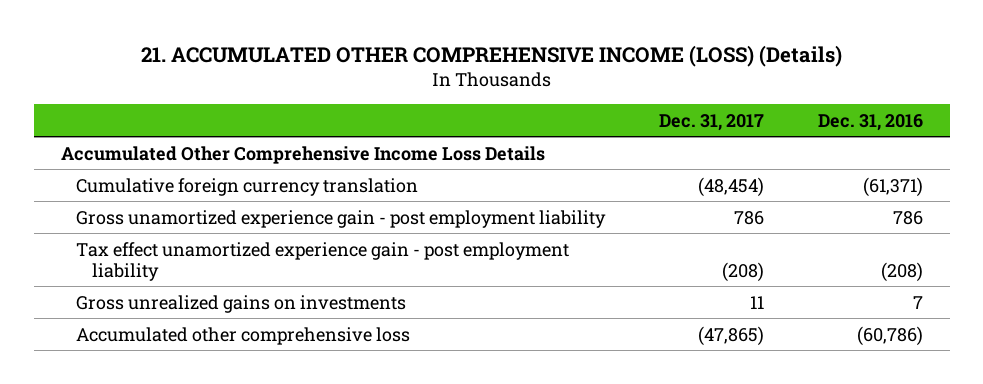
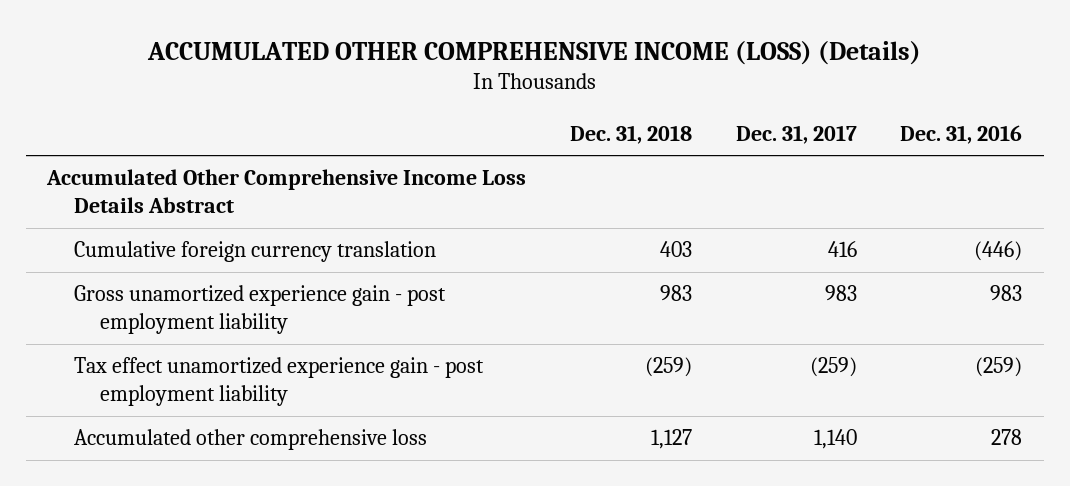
- 21. ACCUMULATED OTHER COMPREHENSIVE INCOME (LOSS) (Details)
+ ACCUMULATED OTHER COMPREHENSIVE INCOME (LOSS) (Details)
- | Dec. 31, 2017 | Dec. 31, 2016
+ | Dec. 31, 2018 | Dec. 31, 2017 | Dec. 31, 2016
- Accumulated Other Comprehensive Income Loss Details
- Cumulative foreign currency translation | (48,454) | (61,371)
- Gross unamortized experience gain - post employment liability | 786 | 786
- Tax effect unamortized experience gain - post employment liability | (208) | (208)
- Gross unrealized gains on investments | 11 | 7
- Accumulated other comprehensive loss | (47,865) | (60,786)
+ Accumulated Other Comprehensive Income Loss Details Abstract
+ Cumulative foreign currency translation | 403 | 416 | (446)
+ Gross unamortized experience gain - post employment liability | 983 | 983 | 983
+ Tax effect unamortized experience gain - post employment liability | (259) | (259) | (259)
+ Accumulated other comprehensive loss | 1,127 | 1,140 | 278

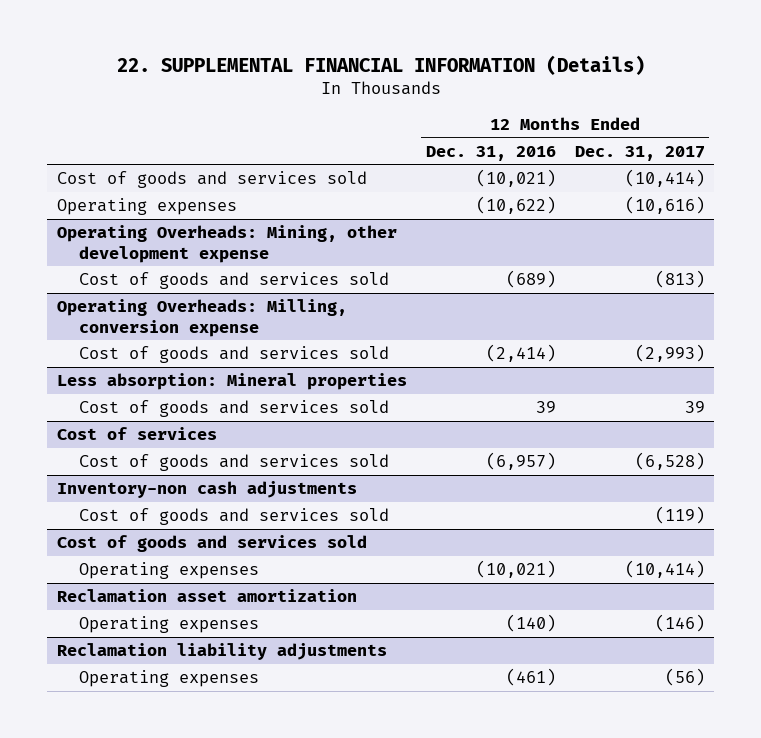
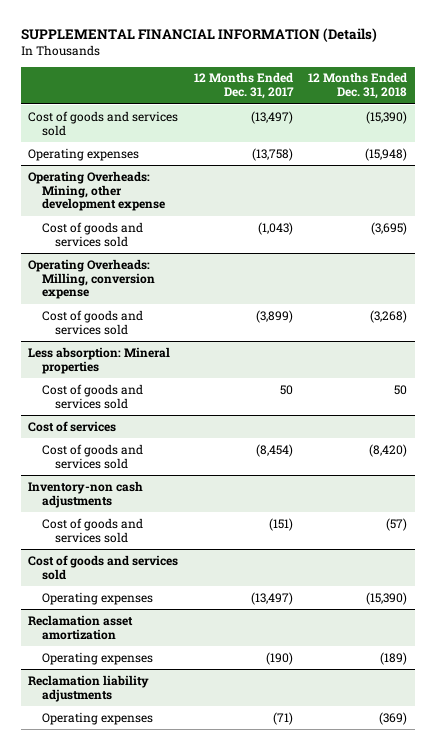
- 22. SUPPLEMENTAL FINANCIAL INFORMATION (Details)
+ SUPPLEMENTAL FINANCIAL INFORMATION (Details)
- | 12 Months Ended Dec. 31, 2016 | 12 Months Ended Dec. 31, 2017
+ | 12 Months Ended Dec. 31, 2017 | 12 Months Ended Dec. 31, 2018
- Cost of goods and services sold | (10,021) | (10,414)
- Operating expenses | (10,622) | (10,616)
+ Cost of goods and services sold | (13,497) | (15,390)
+ Operating expenses | (13,758) | (15,948)
@ Operating Overheads: Mining, other development expense
- Cost of goods and services sold | (689) | (813)
+ Cost of goods and services sold | (1,043) | (3,695)
@ Operating Overheads: Milling, conversion expense
- Cost of goods and services sold | (2,414) | (2,993)
+ Cost of goods and services sold | (3,899) | (3,268)
@ Less absorption: Mineral properties
- Cost of goods and services sold | 39 | 39
+ Cost of goods and services sold | 50 | 50
@ Cost of services
- Cost of goods and services sold | (6,957) | (6,528)
+ Cost of goods and services sold | (8,454) | (8,420)
@ Inventory-non cash adjustments
- Cost of goods and services sold | | (119)
+ Cost of goods and services sold | (151) | (57)
@ Cost of goods and services sold
- Operating expenses | (10,021) | (10,414)
+ Operating expenses | (13,497) | (15,390)
@ Reclamation asset amortization
- Operating expenses | (140) | (146)
+ Operating expenses | (190) | (189)
@ Reclamation liability adjustments
- Operating expenses | (461) | (56)
+ Operating expenses | (71) | (369)

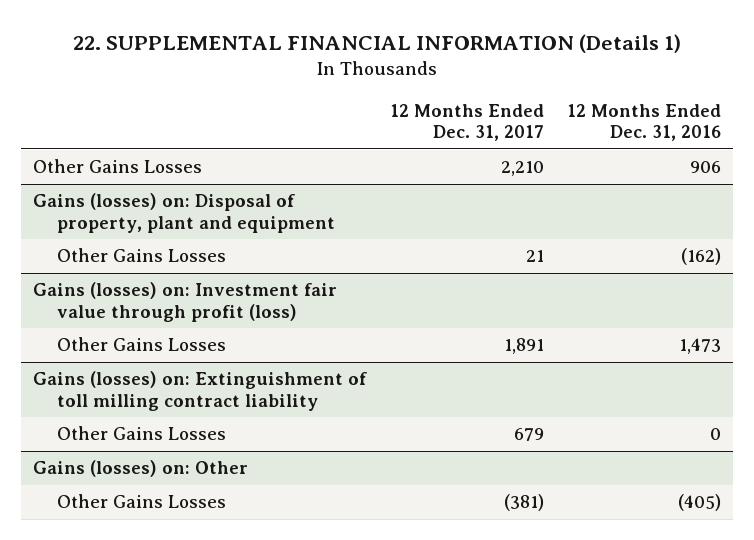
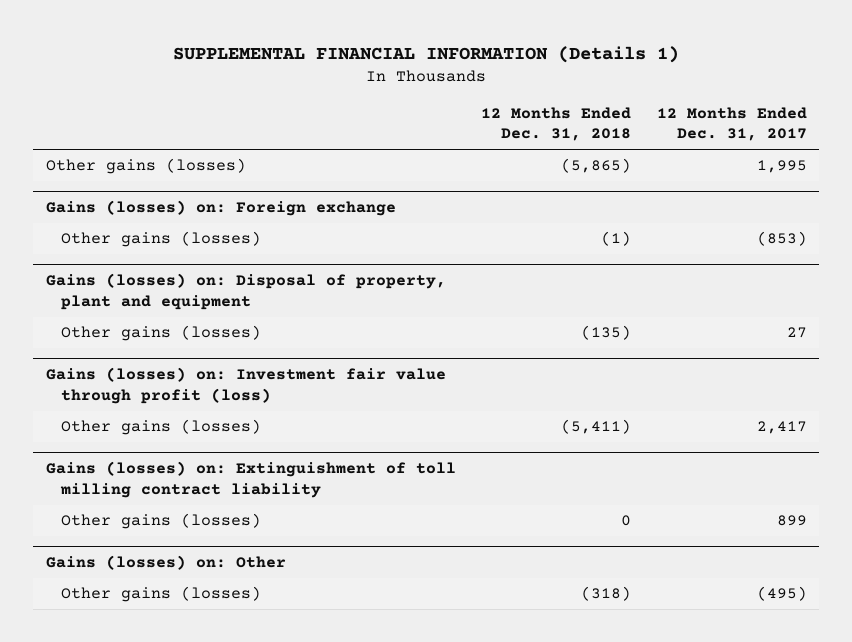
- 22. SUPPLEMENTAL FINANCIAL INFORMATION (Details 1)
+ SUPPLEMENTAL FINANCIAL INFORMATION (Details 1)
- | 12 Months Ended Dec. 31, 2017 | 12 Months Ended Dec. 31, 2016
+ | 12 Months Ended Dec. 31, 2018 | 12 Months Ended Dec. 31, 2017
- Other Gains Losses | 2,210 | 906
+ Other gains (losses) | (5,865) | 1,995
+ Gains (losses) on: Foreign exchange
+ Other gains (losses) | (1) | (853)
@ Gains (losses) on: Disposal of property, plant and equipment
- Other Gains Losses | 21 | (162)
+ Other gains (losses) | (135) | 27
@ Gains (losses) on: Investment fair value through profit (loss)
- Other Gains Losses | 1,891 | 1,473
+ Other gains (losses) | (5,411) | 2,417
@ Gains (losses) on: Extinguishment of toll milling contract liability
- Other Gains Losses | 679 | 0
+ Other gains (losses) | 0 | 899
@ Gains (losses) on: Other
- Other Gains Losses | (381) | (405)
+ Other gains (losses) | (318) | (495)

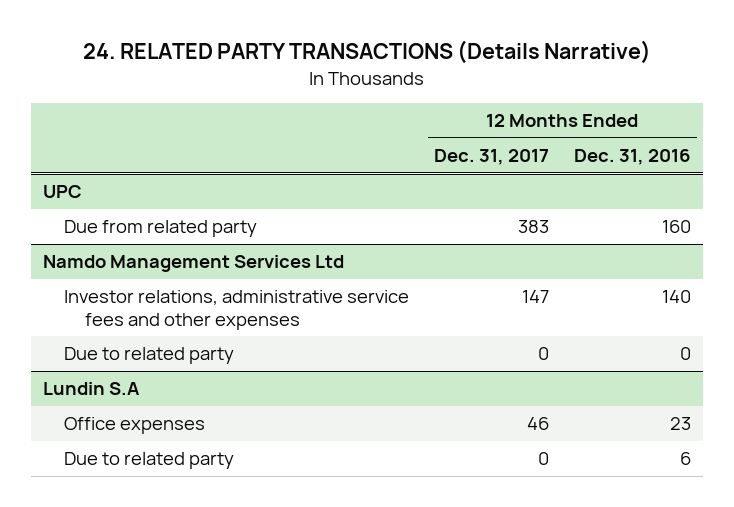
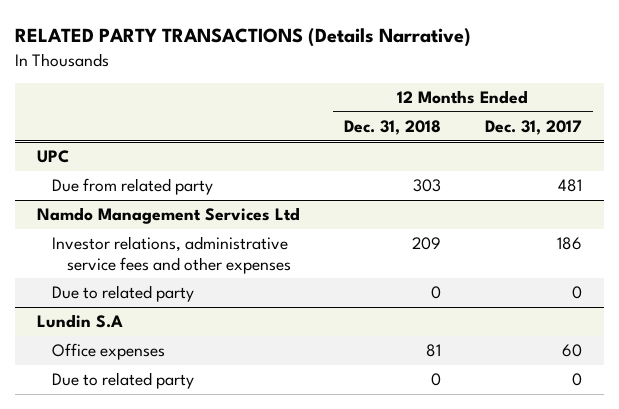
- 24. RELATED PARTY TRANSACTIONS (Details Narrative)
+ RELATED PARTY TRANSACTIONS (Details Narrative)
- | 12 Months Ended Dec. 31, 2017 | 12 Months Ended Dec. 31, 2016
+ | 12 Months Ended Dec. 31, 2018 | 12 Months Ended Dec. 31, 2017
@ UPC
- Due from related party | 383 | 160
+ Due from related party | 303 | 481
@ Namdo Management Services Ltd
- Investor relations, administrative service fees and other expenses | 147 | 140
+ Investor relations, administrative service fees and other expenses | 209 | 186
@ Lundin S.A
- Office expenses | 46 | 23
+ Office expenses | 81 | 60

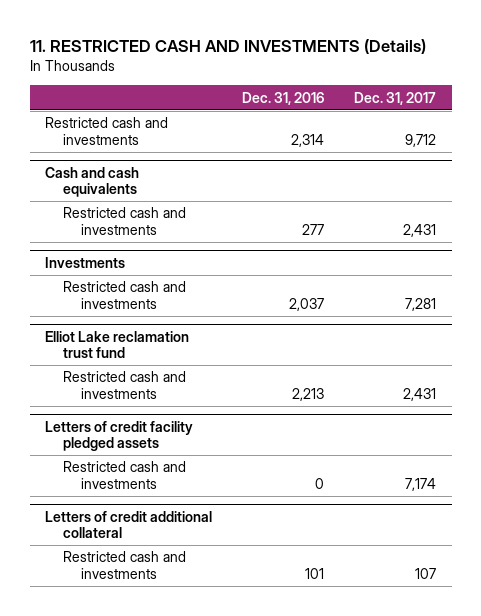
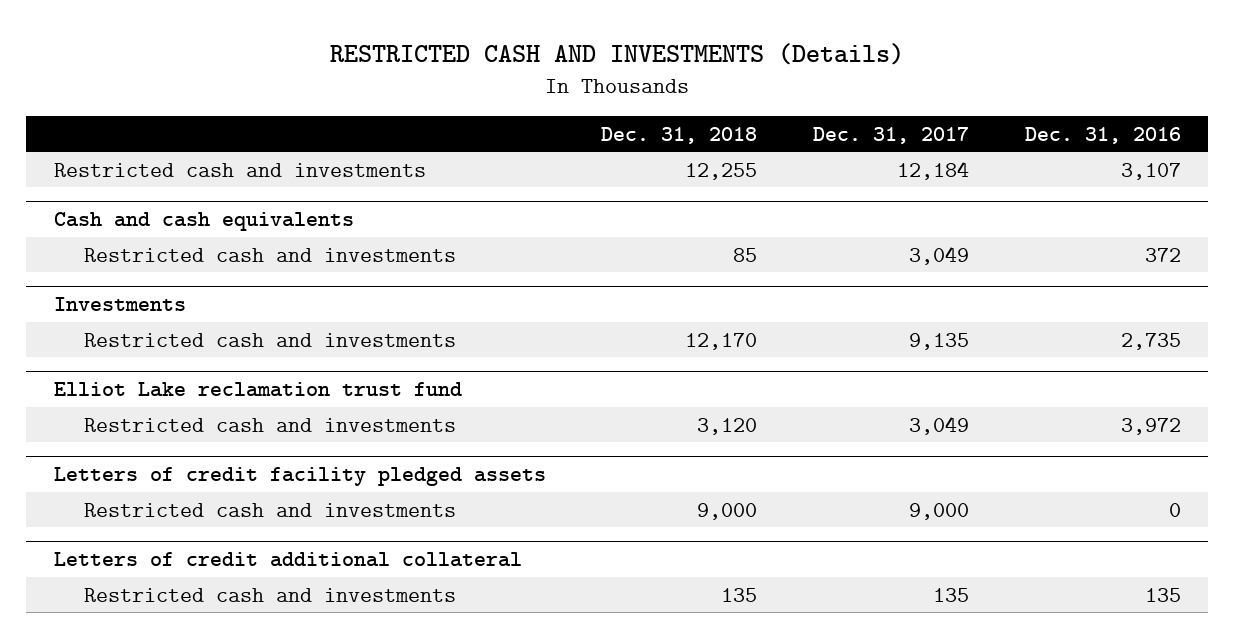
- 11. RESTRICTED CASH AND INVESTMENTS (Details)
+ RESTRICTED CASH AND INVESTMENTS (Details)
- | Dec. 31, 2016 | Dec. 31, 2017
+ | Dec. 31, 2018 | Dec. 31, 2017 | Dec. 31, 2016
- Restricted cash and investments | 2,314 | 9,712
+ Restricted cash and investments | 12,255 | 12,184 | 3,107
@ Cash and cash equivalents
- Restricted cash and investments | 277 | 2,431
+ Restricted cash and investments | 85 | 3,049 | 372
@ Investments
- Restricted cash and investments | 2,037 | 7,281
+ Restricted cash and investments | 12,170 | 9,135 | 2,735
@ Elliot Lake reclamation trust fund
- Restricted cash and investments | 2,213 | 2,431
+ Restricted cash and investments | 3,120 | 3,049 | 3,972
@ Letters of credit facility pledged assets
- Restricted cash and investments | 0 | 7,174
+ Restricted cash and investments | 9,000 | 9,000 | 0
@ Letters of credit additional collateral
- Restricted cash and investments | 101 | 107
+ Restricted cash and investments | 135 | 135 | 135

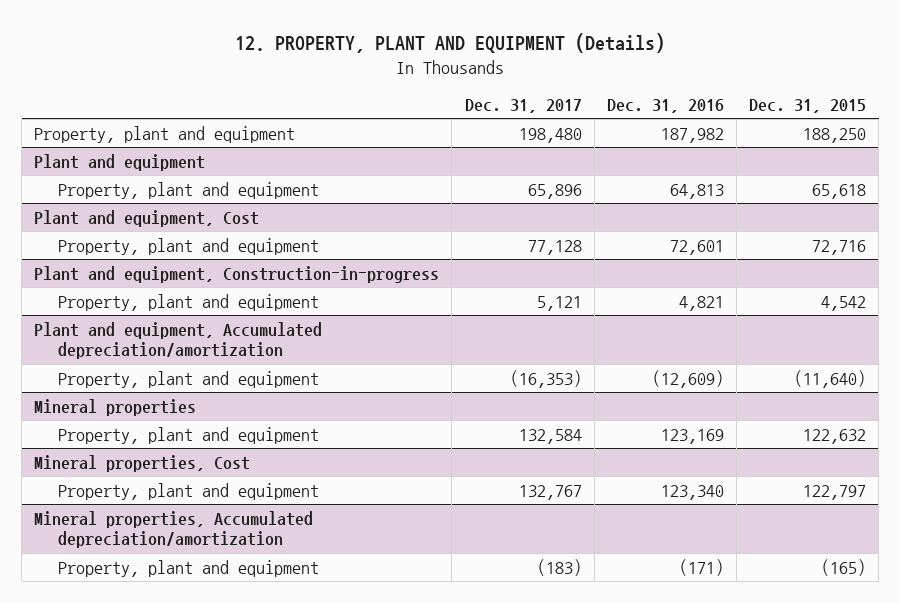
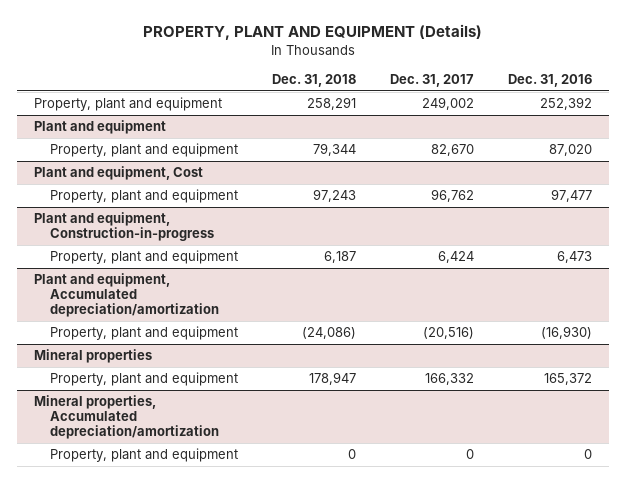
- 12. PROPERTY, PLANT AND EQUIPMENT (Details)
+ PROPERTY, PLANT AND EQUIPMENT (Details)
- | Dec. 31, 2017 | Dec. 31, 2016 | Dec. 31, 2015
+ | Dec. 31, 2018 | Dec. 31, 2017 | Dec. 31, 2016
- Property, plant and equipment | 198,480 | 187,982 | 188,250
+ Property, plant and equipment | 258,291 | 249,002 | 252,392
@ Plant and equipment
- Property, plant and equipment | 65,896 | 64,813 | 65,618
+ Property, plant and equipment | 79,344 | 82,670 | 87,020
@ Plant and equipment, Cost
- Property, plant and equipment | 77,128 | 72,601 | 72,716
+ Property, plant and equipment | 97,243 | 96,762 | 97,477
@ Plant and equipment, Construction-in-progress
- Property, plant and equipment | 5,121 | 4,821 | 4,542
+ Property, plant and equipment | 6,187 | 6,424 | 6,473
@ Plant and equipment, Accumulated depreciation/amortization
- Property, plant and equipment | (16,353) | (12,609) | (11,640)
+ Property, plant and equipment | (24,086) | (20,516) | (16,930)
@ Mineral properties
- Property, plant and equipment | 132,584 | 123,169 | 122,632
- Mineral properties, Cost
- Property, plant and equipment | 132,767 | 123,340 | 122,797
@ Mineral properties
+ Property, plant and equipment | 178,947 | 166,332 | 165,372
@ Mineral properties, Accumulated depreciation/amortization
- Property, plant and equipment | (183) | (171) | (165)
+ Property, plant and equipment | 0 | 0 | 0

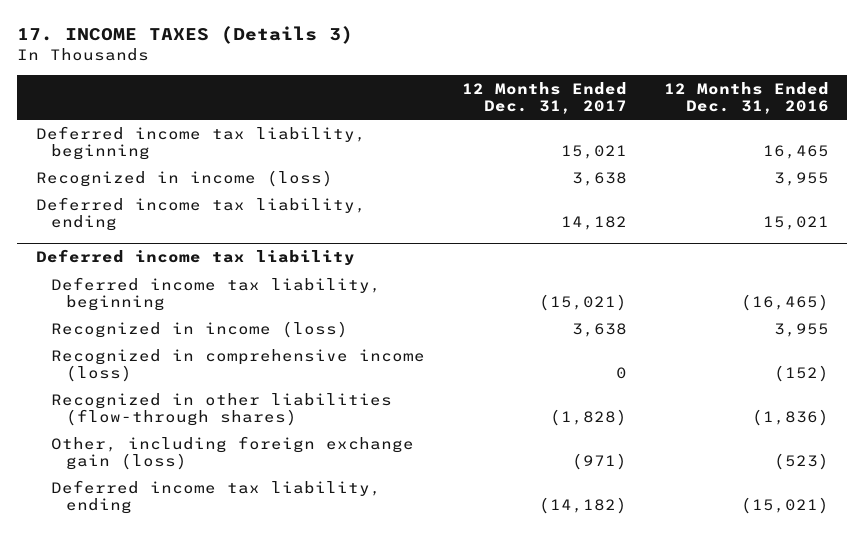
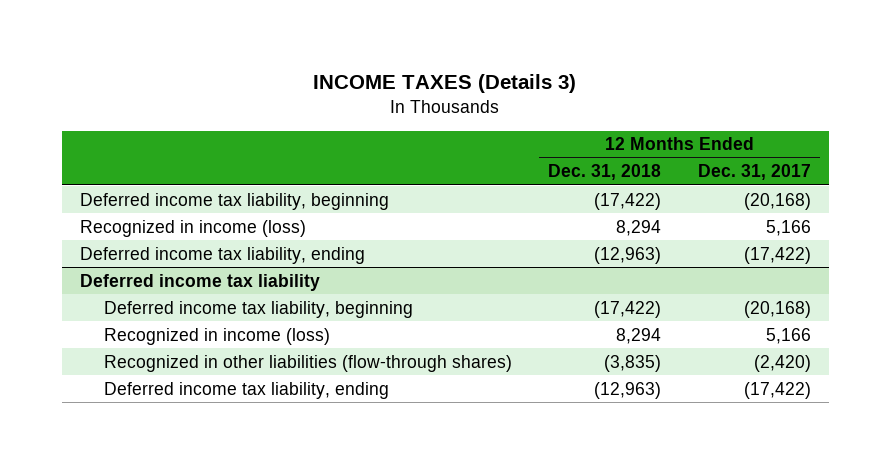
- 17. INCOME TAXES (Details 3)
+ INCOME TAXES (Details 3)
- | 12 Months Ended Dec. 31, 2017 | 12 Months Ended Dec. 31, 2016
+ | 12 Months Ended Dec. 31, 2018 | 12 Months Ended Dec. 31, 2017
- Deferred income tax liability, beginning | 15,021 | 16,465
- Recognized in income (loss) | 3,638 | 3,955
- Deferred income tax liability, ending | 14,182 | 15,021
+ Deferred income tax liability, beginning | (17,422) | (20,168)
+ Recognized in income (loss) | 8,294 | 5,166
+ Deferred income tax liability, ending | (12,963) | (17,422)
@ Deferred income tax liability
- Deferred income tax liability, beginning | (15,021) | (16,465)
- Recognized in income (loss) | 3,638 | 3,955
- Recognized in comprehensive income (loss) | 0 | (152)
- Recognized in other liabilities (flow-through shares) | (1,828) | (1,836)
- Other, including foreign exchange gain (loss) | (971) | (523)
- Deferred income tax liability, ending | (14,182) | (15,021)
+ Deferred income tax liability, beginning | (17,422) | (20,168)
+ Recognized in income (loss) | 8,294 | 5,166
+ Recognized in other liabilities (flow-through shares) | (3,835) | (2,420)
+ Deferred income tax liability, ending | (12,963) | (17,422)

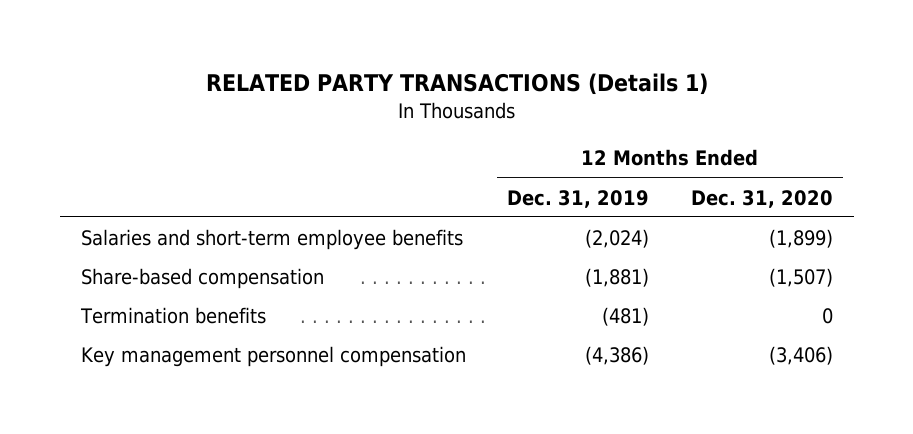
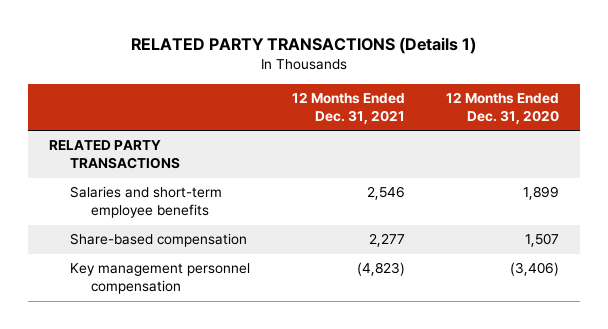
- | 12 Months Ended Dec. 31, 2019 | 12 Months Ended Dec. 31, 2020
+ | 12 Months Ended Dec. 31, 2021 | 12 Months Ended Dec. 31, 2020
- Salaries and short-term employee benefits | (2,024) | (1,899)
- Share-based compensation | (1,881) | (1,507)
- Termination benefits | (481) | 0
+ RELATED PARTY TRANSACTIONS
+ Salaries and short-term employee benefits | 2,546 | 1,899
+ Share-based compensation | 2,277 | 1,507

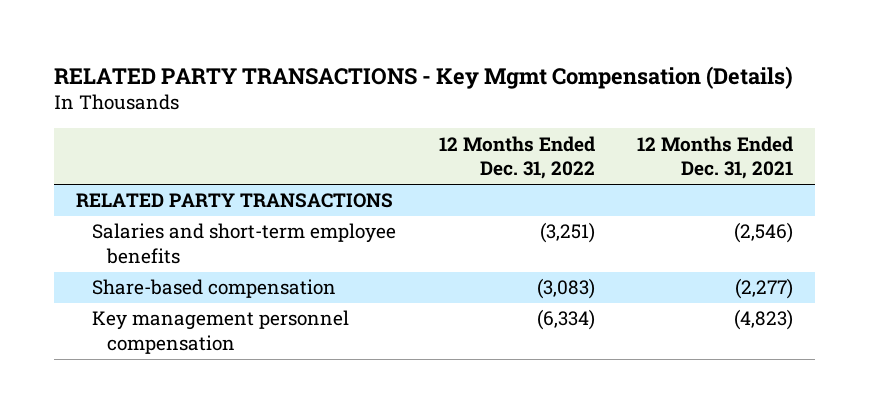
- RELATED PARTY TRANSACTIONS (Details 1)
+ RELATED PARTY TRANSACTIONS - Key Mgmt Compensation (Details)
- | 12 Months Ended Dec. 31, 2021 | 12 Months Ended Dec. 31, 2020
+ | 12 Months Ended Dec. 31, 2022 | 12 Months Ended Dec. 31, 2021
- Salaries and short-term employee benefits | 2,546 | 1,899
- Share-based compensation | 2,277 | 1,507
+ Salaries and short-term employee benefits | (3,251) | (2,546)
+ Share-based compensation | (3,083) | (2,277)

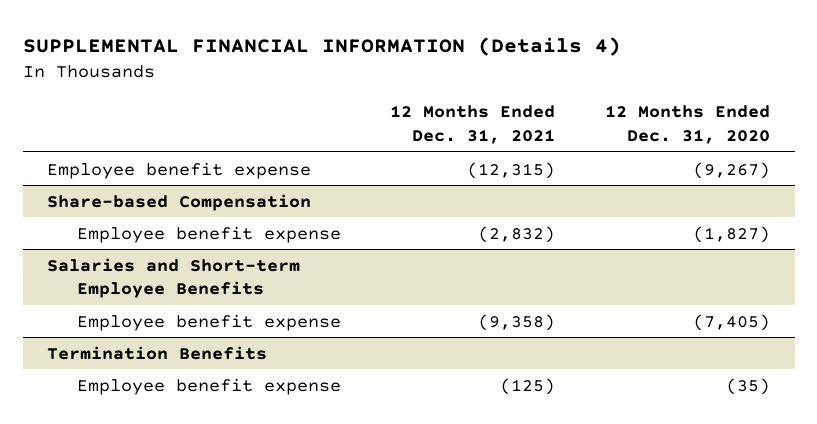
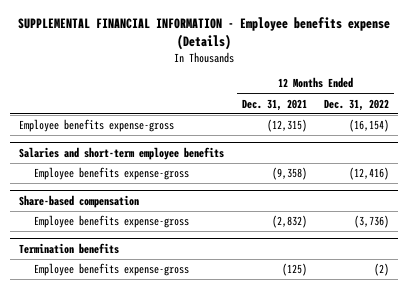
- SUPPLEMENTAL FINANCIAL INFORMATION (Details 4)
+ SUPPLEMENTAL FINANCIAL INFORMATION - Employee benefits expense (Details)
- | 12 Months Ended Dec. 31, 2021 | 12 Months Ended Dec. 31, 2020
+ | 12 Months Ended Dec. 31, 2021 | 12 Months Ended Dec. 31, 2022
- Employee benefit expense | (12,315) | (9,267)
- Share-based Compensation
- Employee benefit expense | (2,832) | (1,827)
- Salaries and Short-term Employee Benefits
- Employee benefit expense | (9,358) | (7,405)
- Termination Benefits
- Employee benefit expense | (125) | (35)
+ Employee benefits expense-gross | (12,315) | (16,154)
+ Salaries and short-term employee benefits
+ Employee benefits expense-gross | (9,358) | (12,416)
+ Share-based compensation
+ Employee benefits expense-gross | (2,832) | (3,736)
+ Termination benefits
+ Employee benefits expense-gross | (125) | (2)

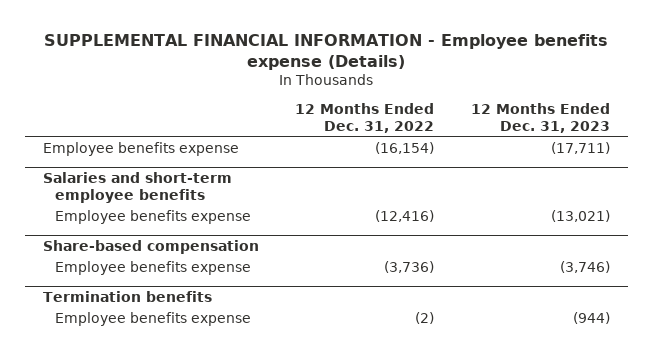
- | 12 Months Ended Dec. 31, 2021 | 12 Months Ended Dec. 31, 2022
+ | 12 Months Ended Dec. 31, 2022 | 12 Months Ended Dec. 31, 2023
- Employee benefits expense-gross | (12,315) | (16,154)
+ Employee benefits expense | (16,154) | (17,711)
@ Salaries and short-term employee benefits
- Employee benefits expense-gross | (9,358) | (12,416)
+ Employee benefits expense | (12,416) | (13,021)
@ Share-based compensation
- Employee benefits expense-gross | (2,832) | (3,736)
+ Employee benefits expense | (3,736) | (3,746)
@ Termination benefits
- Employee benefits expense-gross | (125) | (2)
+ Employee benefits expense | (2) | (944)

